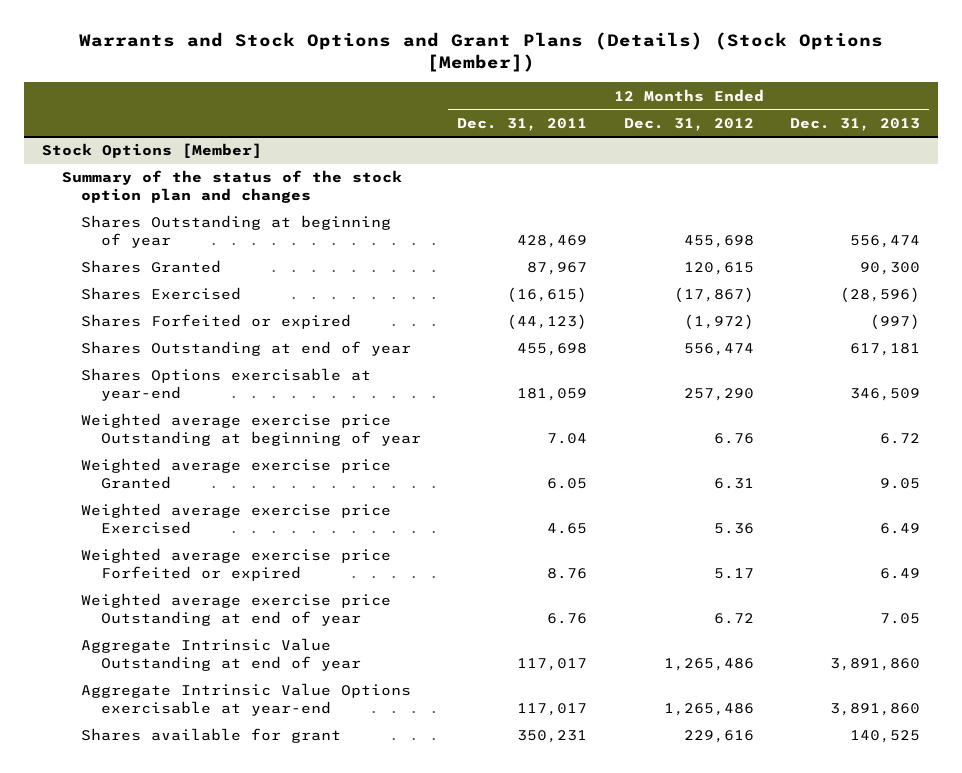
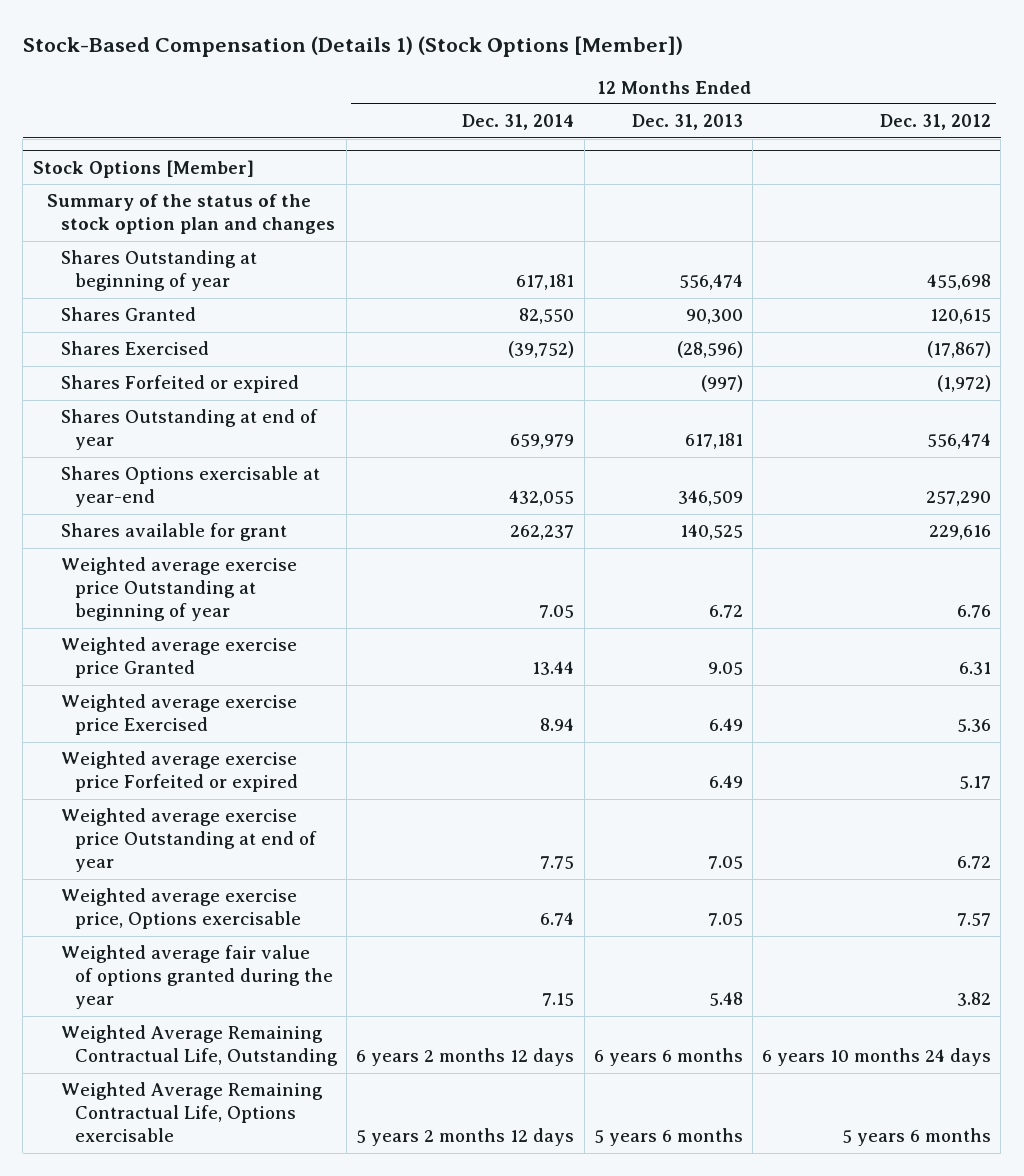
- Warrants and Stock Options and Grant Plans (Details) (Stock Options [Member])
+ Stock-Based Compensation (Details 1) (Stock Options [Member])
- | 12 Months Ended Dec. 31, 2011 | 12 Months Ended Dec. 31, 2012 | 12 Months Ended Dec. 31, 2013
+ | 12 Months Ended Dec. 31, 2014 | 12 Months Ended Dec. 31, 2013 | 12 Months Ended Dec. 31, 2012
@ Stock Options [Member]
moved up: Shares available for grant | 262,237 | 140,525 | 229,616
- Aggregate Intrinsic Value Outstanding at end of year | 117,017 | 1,265,486 | 3,891,860
- Aggregate Intrinsic Value Options exercisable at year-end | 117,017 | 1,265,486 | 3,891,860
+ Weighted average exercise price, Options exercisable | 6.74 | 7.05 | 7.57
+ Weighted average fair value of options granted during the year | 7.15 | 5.48 | 3.82
+ Weighted Average Remaining Contractual Life, Outstanding | 6 years 2 months 12 days | 6 years 6 months | 6 years 10 months 24 days
+ Weighted Average Remaining Contractual Life, Options exercisable | 5 years 2 months 12 days | 5 years 6 months | 5 years 6 months

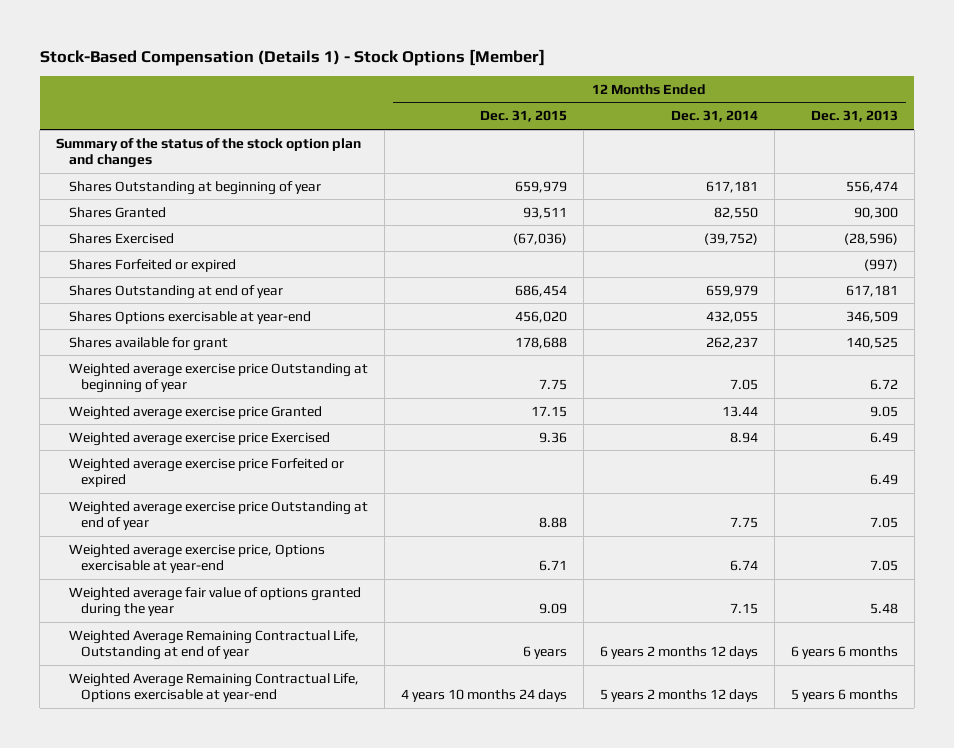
- Stock-Based Compensation (Details 1) (Stock Options [Member])
+ Stock-Based Compensation (Details 1) - Stock Options [Member]
- | 12 Months Ended Dec. 31, 2014 | 12 Months Ended Dec. 31, 2013 | 12 Months Ended Dec. 31, 2012
+ | 12 Months Ended Dec. 31, 2015 | 12 Months Ended Dec. 31, 2014 | 12 Months Ended Dec. 31, 2013
- Stock Options [Member]
- Weighted average exercise price, Options exercisable | 6.74 | 7.05 | 7.57
+ Weighted average exercise price, Options exercisable at year-end | 6.71 | 6.74 | 7.05
- Weighted Average Remaining Contractual Life, Outstanding | 6 years 2 months 12 days | 6 years 6 months | 6 years 10 months 24 days
- Weighted Average Remaining Contractual Life, Options exercisable | 5 years 2 months 12 days | 5 years 6 months | 5 years 6 months
+ Weighted Average Remaining Contractual Life, Outstanding at end of year | 6 years | 6 years 2 months 12 days | 6 years 6 months
+ Weighted Average Remaining Contractual Life, Options exercisable at year-end | 4 years 10 months 24 days | 5 years 2 months 12 days | 5 years 6 months

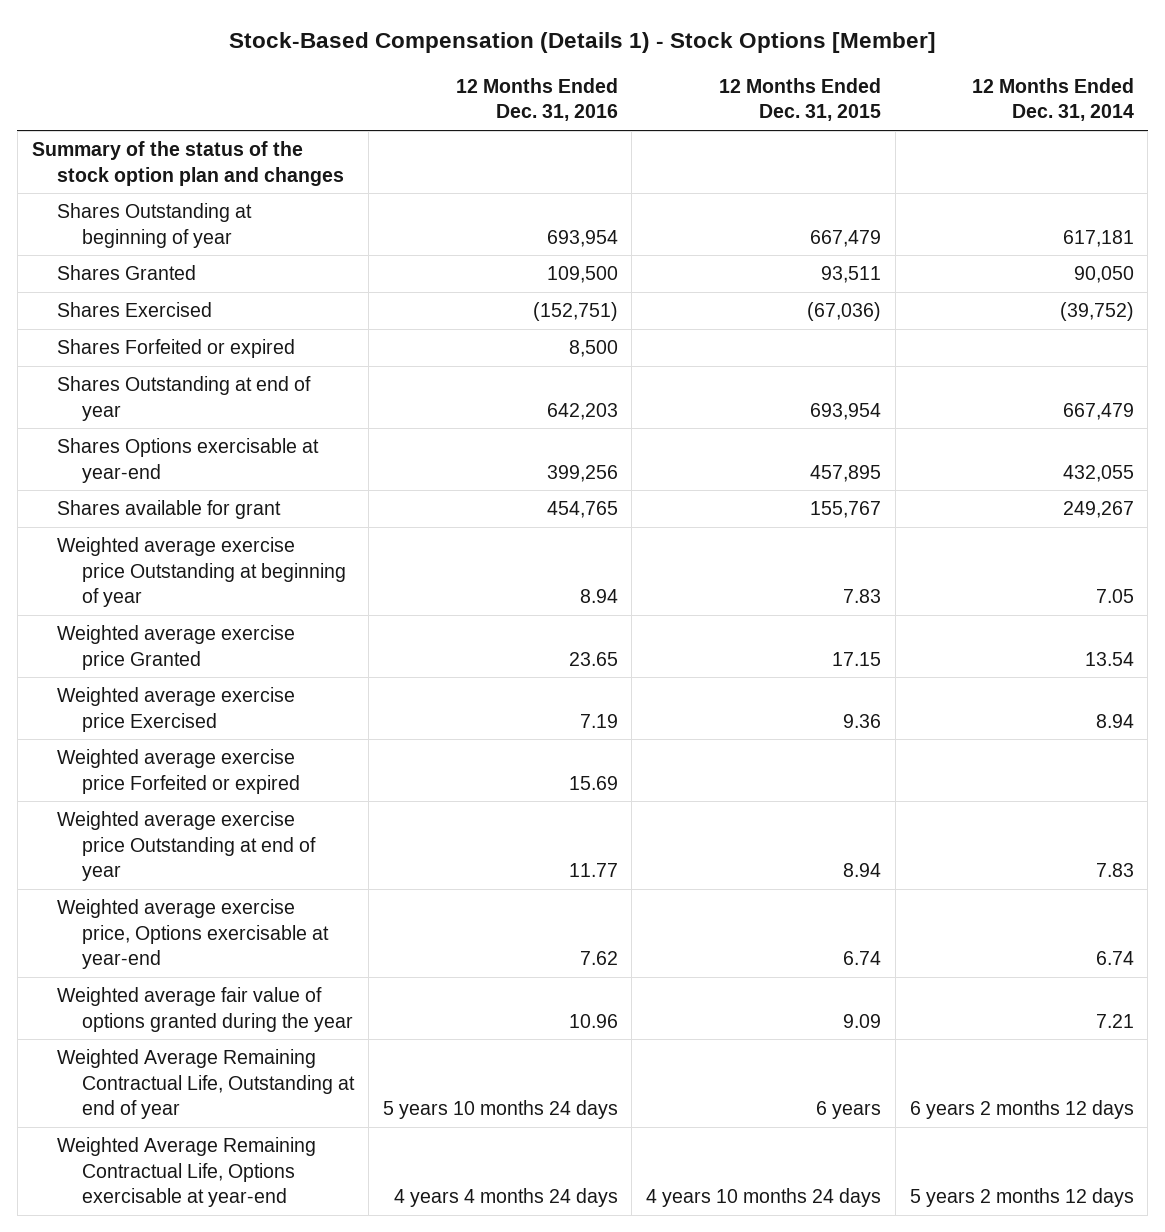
- | 12 Months Ended Dec. 31, 2015 | 12 Months Ended Dec. 31, 2014 | 12 Months Ended Dec. 31, 2013
+ | 12 Months Ended Dec. 31, 2016 | 12 Months Ended Dec. 31, 2015 | 12 Months Ended Dec. 31, 2014
- Shares Outstanding at beginning of year | 659,979 | 617,181 | 556,474
- Shares Granted | 93,511 | 82,550 | 90,300
+ Shares Outstanding at beginning of year | 693,954 | 667,479 | 617,181
+ Shares Granted | 109,500 | 93,511 | 90,050
- Shares Outstanding at end of year | 686,454 | 659,979 | 617,181
- Shares Options exercisable at year-end | 456,020 | 432,055 | 346,509
- Shares available for grant | 178,688 | 262,237 | 140,525
- Weighted average exercise price Outstanding at beginning of year | 7.75 | 7.05 | 6.72
- Weighted average exercise price Granted | 17.15 | 13.44 | 9.05
+ Shares Outstanding at end of year | 642,203 | 693,954 | 667,479
+ Shares Options exercisable at year-end | 399,256 | 457,895 | 432,055
+ Shares available for grant | 454,765 | 155,767 | 249,267
+ Weighted average exercise price Outstanding at beginning of year | 8.94 | 7.83 | 7.05
+ Weighted average exercise price Granted | 23.65 | 17.15 | 13.54
- Weighted average exercise price Outstanding at end of year | 8.88 | 7.75 | 7.05
- Weighted average exercise price, Options exercisable at year-end | 6.71 | 6.74 | 7.05
- Weighted average fair value of options granted during the year | 9.09 | 7.15 | 5.48
+ Weighted average exercise price Outstanding at end of year | 11.77 | 8.94 | 7.83
+ Weighted average exercise price, Options exercisable at year-end | 7.62 | 6.74 | 6.74
+ Weighted average fair value of options granted during the year | 10.96 | 9.09 | 7.21

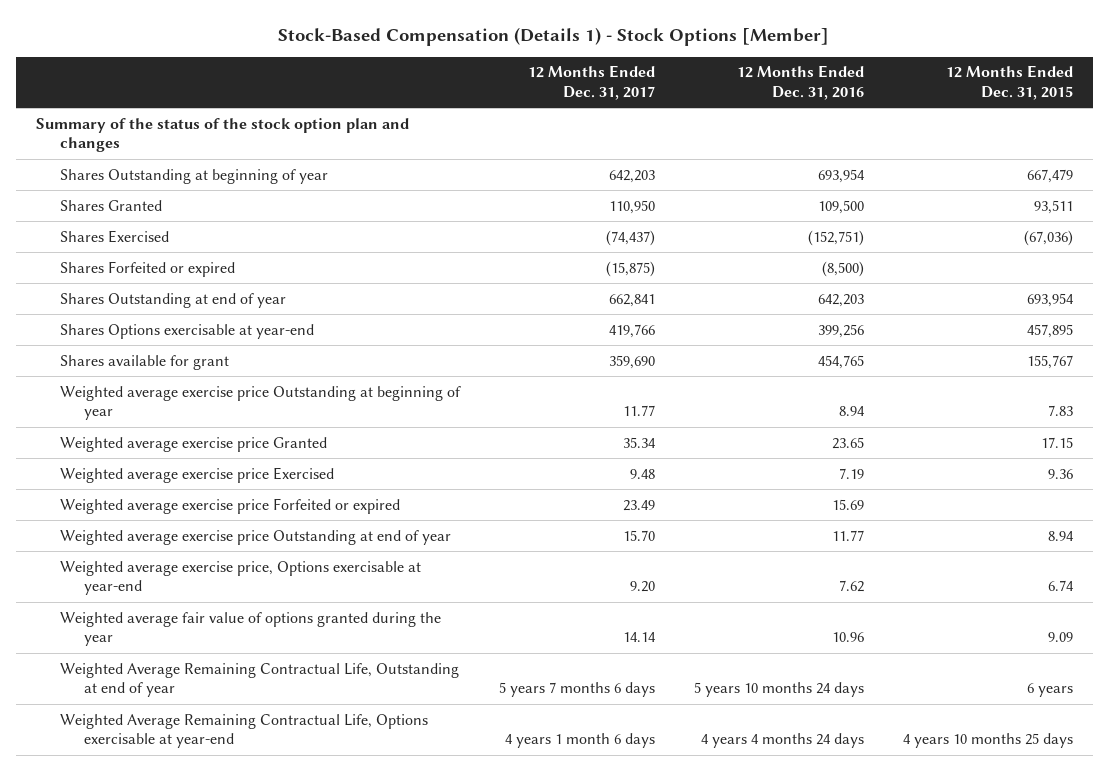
- | 12 Months Ended Dec. 31, 2016 | 12 Months Ended Dec. 31, 2015 | 12 Months Ended Dec. 31, 2014
+ | 12 Months Ended Dec. 31, 2017 | 12 Months Ended Dec. 31, 2016 | 12 Months Ended Dec. 31, 2015
- Shares Forfeited or expired | 8,500 | |
+ Shares Forfeited or expired | (15,875) | (8,500) |
- Weighted Average Remaining Contractual Life, Options exercisable at year-end | 4 years 4 months 24 days | 4 years 10 months 24 days | 5 years 2 months 12 days
+ Weighted Average Remaining Contractual Life, Options exercisable at year-end | 4 years 1 month 6 days | 4 years 4 months 24 days | 4 years 10 months 25 days

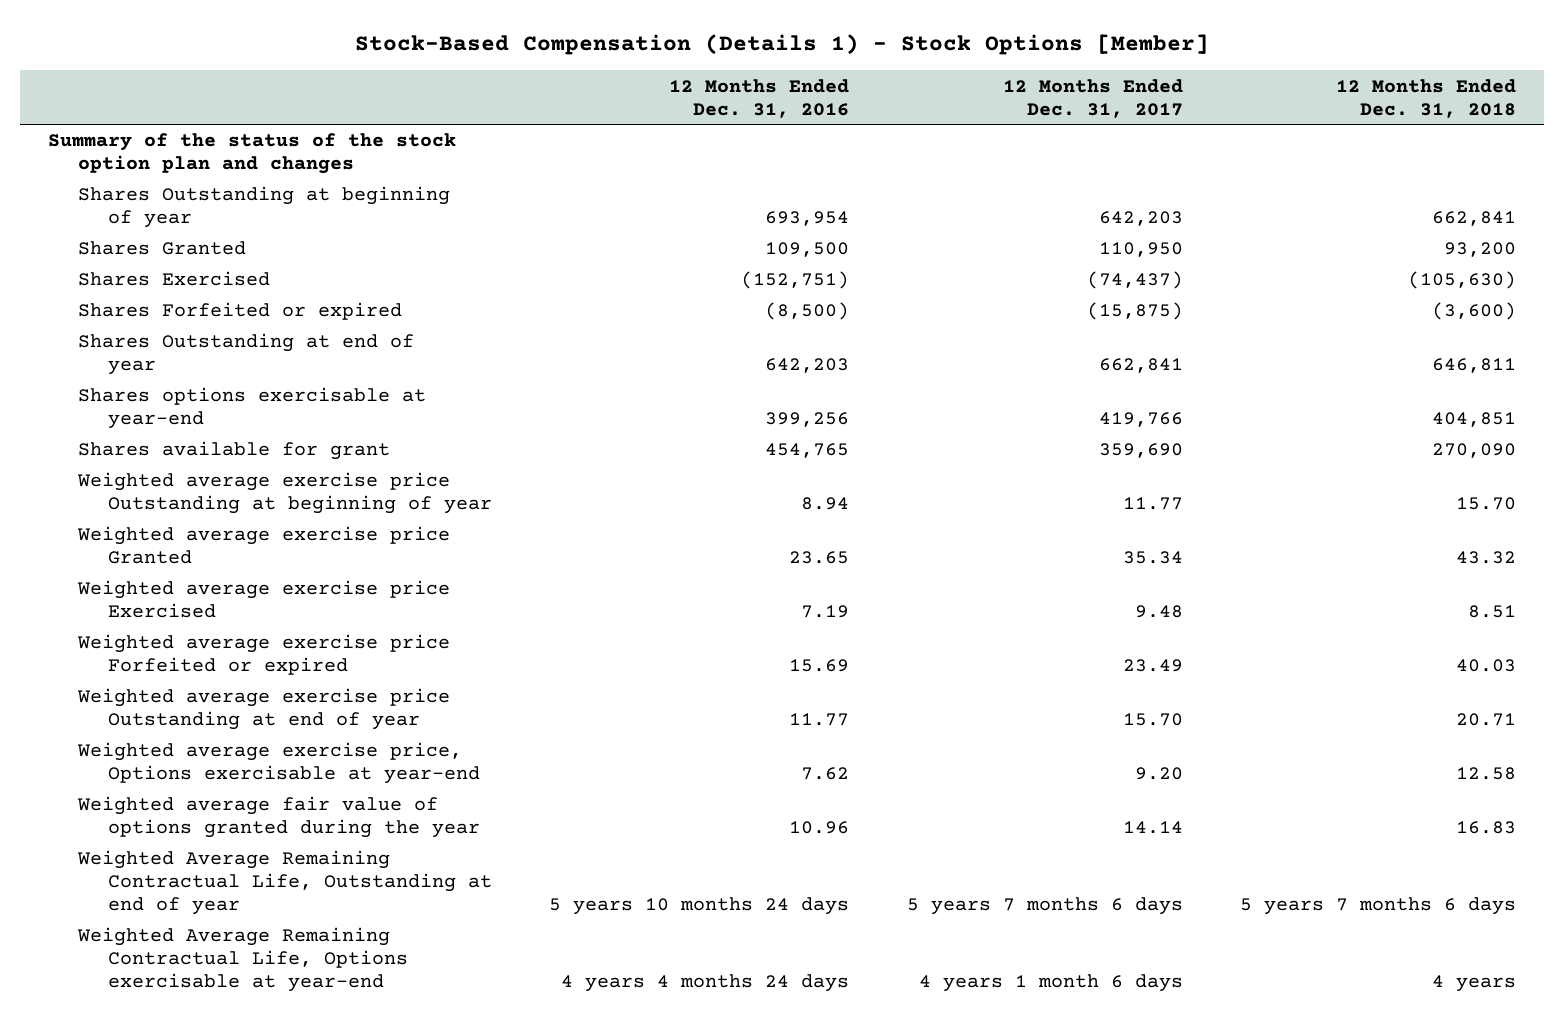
- | 12 Months Ended Dec. 31, 2017 | 12 Months Ended Dec. 31, 2016 | 12 Months Ended Dec. 31, 2015
+ | 12 Months Ended Dec. 31, 2016 | 12 Months Ended Dec. 31, 2017 | 12 Months Ended Dec. 31, 2018
- Shares Options exercisable at year-end | 419,766 | 399,256 | 457,895
+ Shares options exercisable at year-end | 399,256 | 419,766 | 404,851

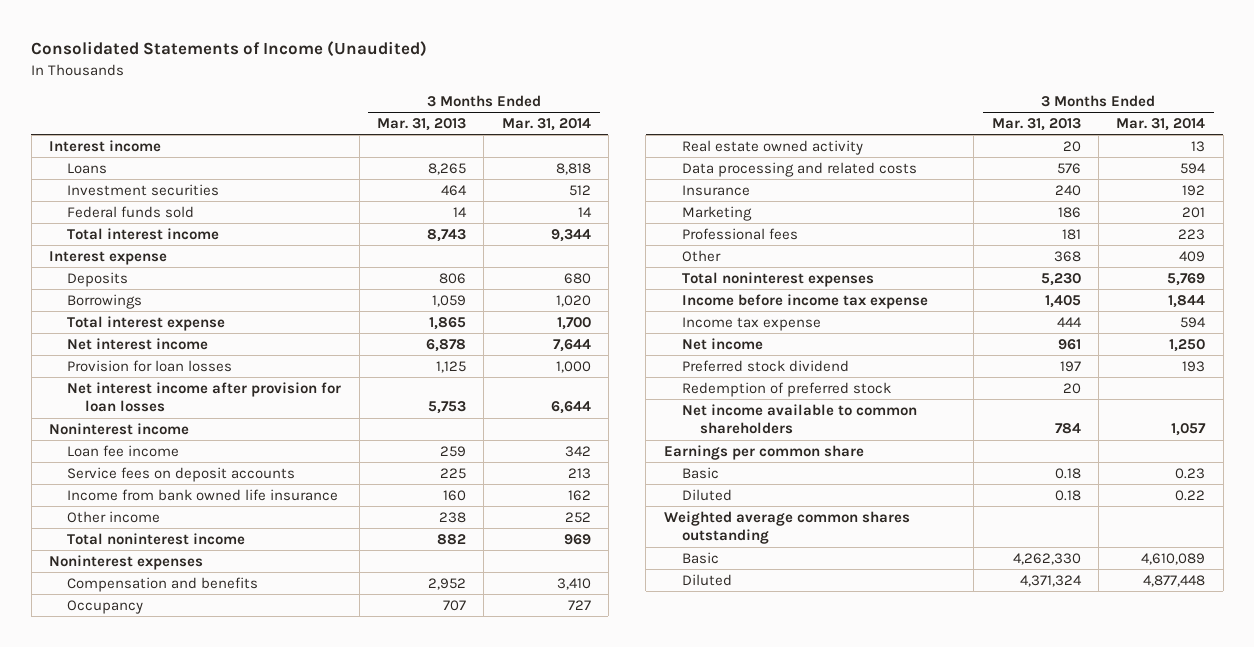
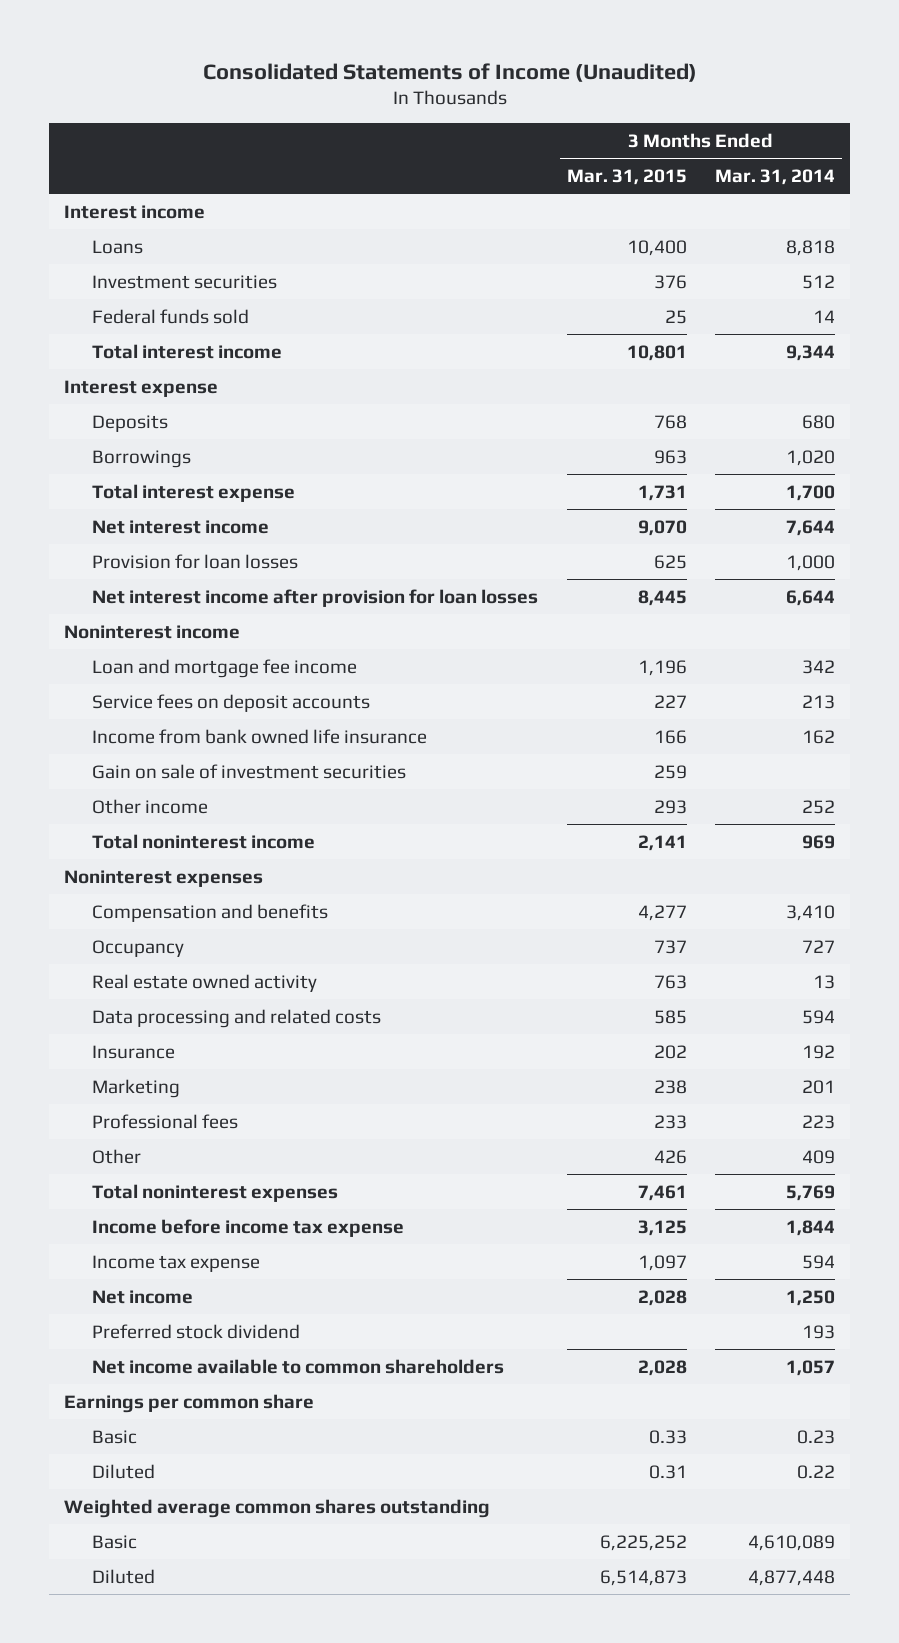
- | 3 Months Ended Mar. 31, 2013 | 3 Months Ended Mar. 31, 2014
+ | 3 Months Ended Mar. 31, 2015 | 3 Months Ended Mar. 31, 2014
- Loan fee income | 259 | 342
+ Loan and mortgage fee income | 1,196 | 342
+ Gain on sale of investment securities | 259 |
- Redemption of preferred stock | 20 |

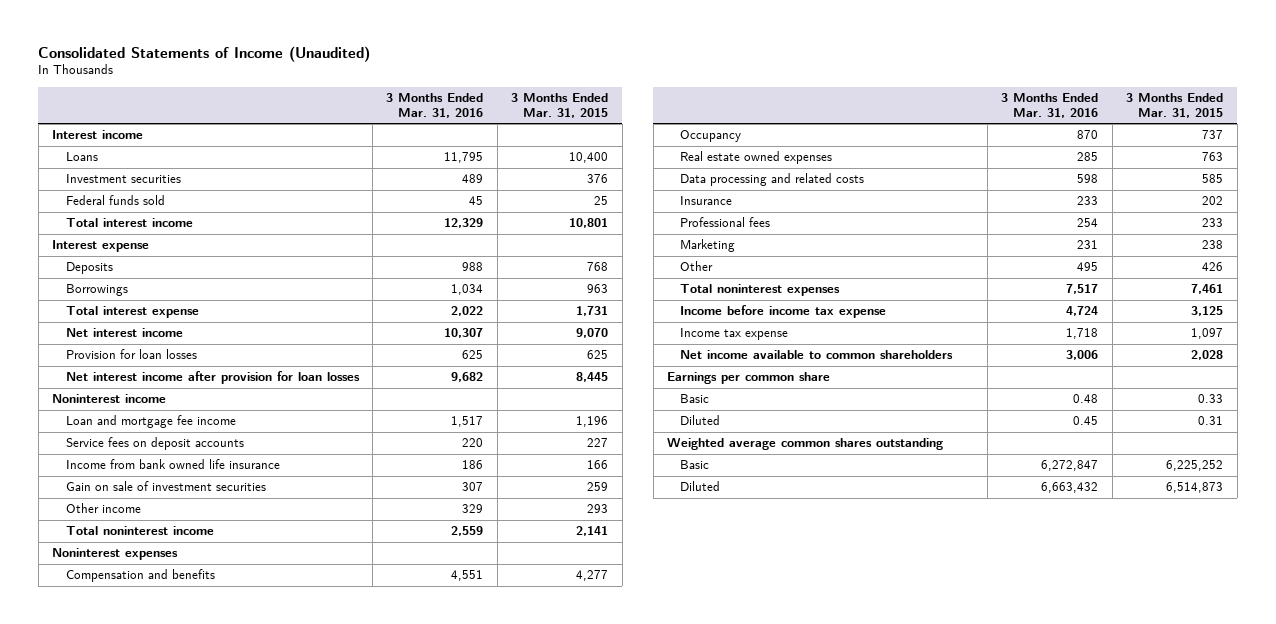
- | 3 Months Ended Mar. 31, 2015 | 3 Months Ended Mar. 31, 2014
+ | 3 Months Ended Mar. 31, 2016 | 3 Months Ended Mar. 31, 2015
- Real estate owned activity | 763 | 13
+ Real estate owned expenses | 285 | 763
moved down: Marketing | 231 | 238
- Net income | 2,028 | 1,250
- Preferred stock dividend | | 193

